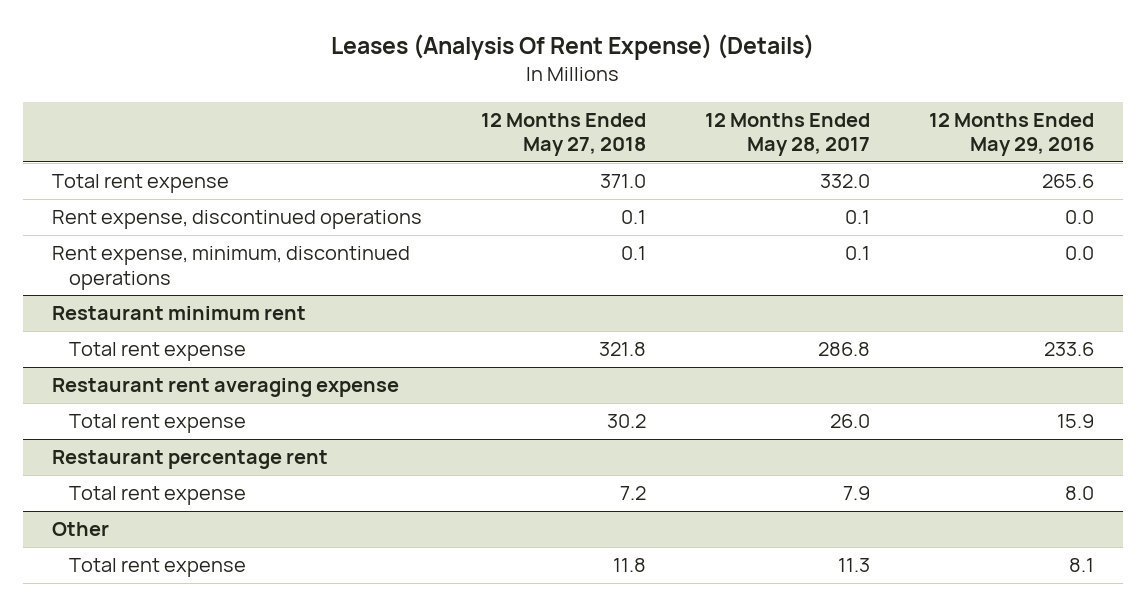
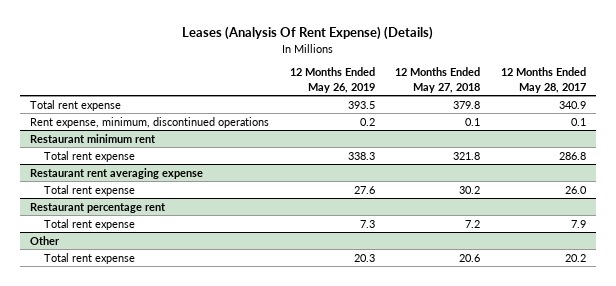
- | 12 Months Ended May 27, 2018 | 12 Months Ended May 28, 2017 | 12 Months Ended May 29, 2016
+ | 12 Months Ended May 26, 2019 | 12 Months Ended May 27, 2018 | 12 Months Ended May 28, 2017
- Total rent expense | 371.0 | 332.0 | 265.6
- Rent expense, discontinued operations | 0.1 | 0.1 | 0.0
+ Total rent expense | 393.5 | 379.8 | 340.9
@ Other
- Total rent expense | 11.8 | 11.3 | 8.1
+ Total rent expense | 20.3 | 20.6 | 20.2

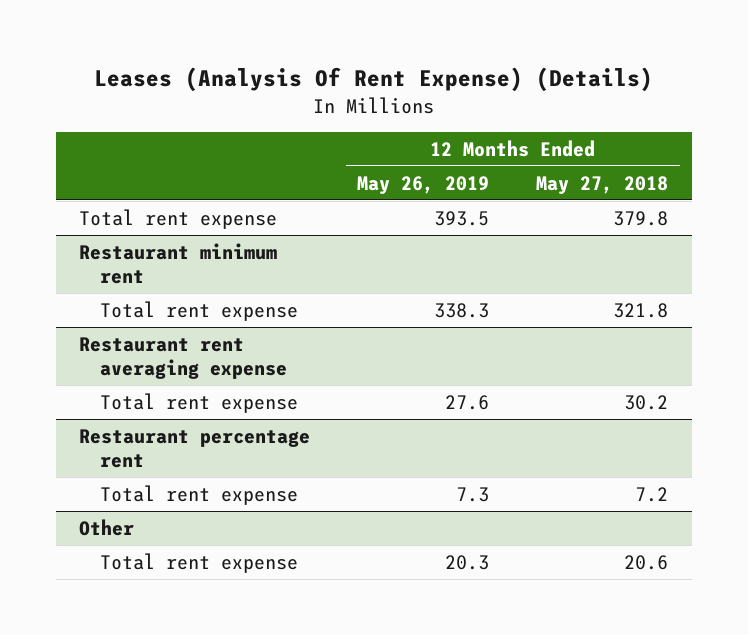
- | 12 Months Ended May 26, 2019 | 12 Months Ended May 27, 2018 | 12 Months Ended May 28, 2017
+ | 12 Months Ended May 26, 2019 | 12 Months Ended May 27, 2018
- Rent expense, minimum, discontinued operations | 0.2 | 0.1 | 0.1

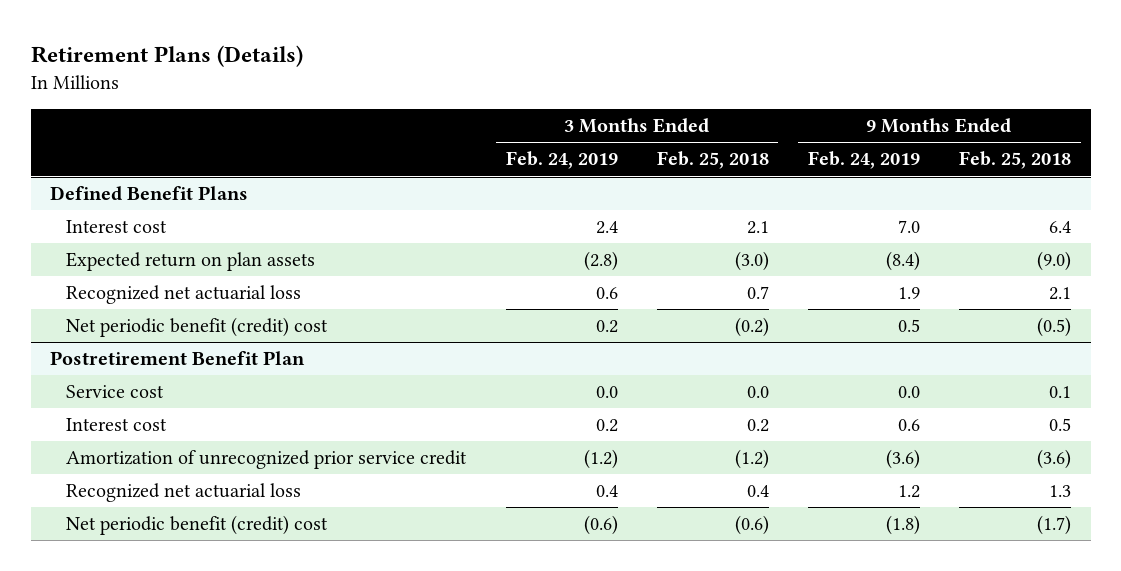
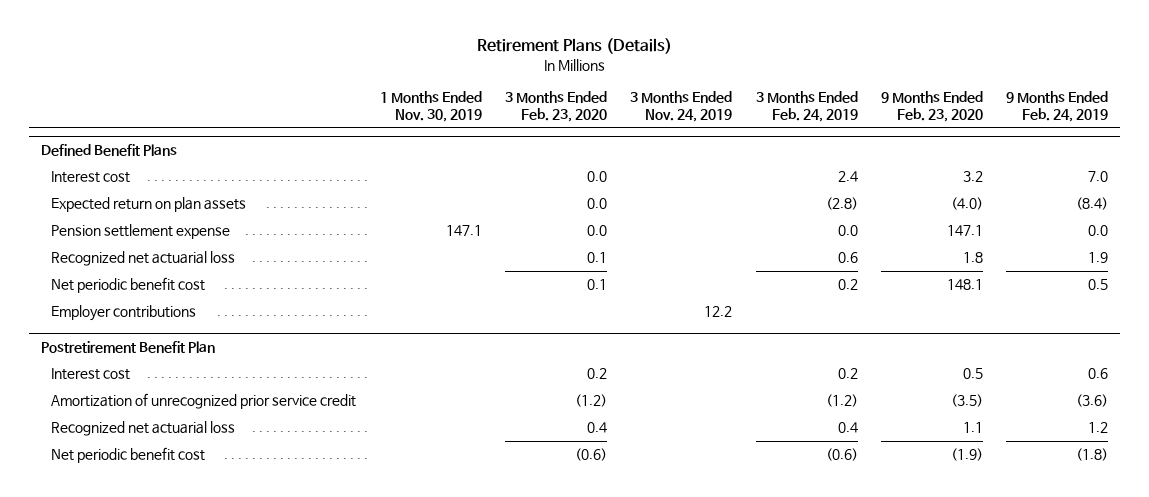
- | 3 Months Ended Feb. 24, 2019 | 3 Months Ended Feb. 25, 2018 | 9 Months Ended Feb. 24, 2019 | 9 Months Ended Feb. 25, 2018
+ | 1 Months Ended Nov. 30, 2019 | 3 Months Ended Feb. 23, 2020 | 3 Months Ended Nov. 24, 2019 | 3 Months Ended Feb. 24, 2019 | 9 Months Ended Feb. 23, 2020 | 9 Months Ended Feb. 24, 2019
@ Defined Benefit Plans
+ Pension settlement expense | 147.1 | 0.0 | | 0.0 | 147.1 | 0.0
- Net periodic benefit (credit) cost | 0.2 | (0.2) | 0.5 | (0.5)
+ Net periodic benefit cost | | 0.1 | | 0.2 | 148.1 | 0.5
+ Employer contributions | | | 12.2 | | |
@ Postretirement Benefit Plan
- Service cost | 0.0 | 0.0 | 0.0 | 0.1
- Net periodic benefit (credit) cost | (0.6) | (0.6) | (1.8) | (1.7)
+ Net periodic benefit cost | | (0.6) | | (0.6) | (1.9) | (1.8)

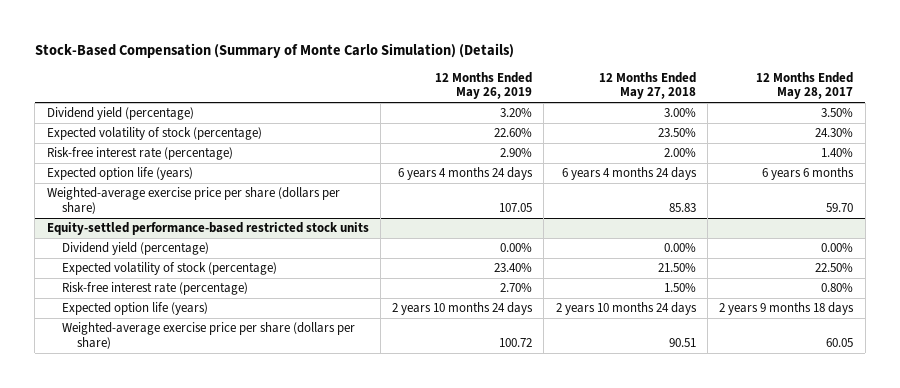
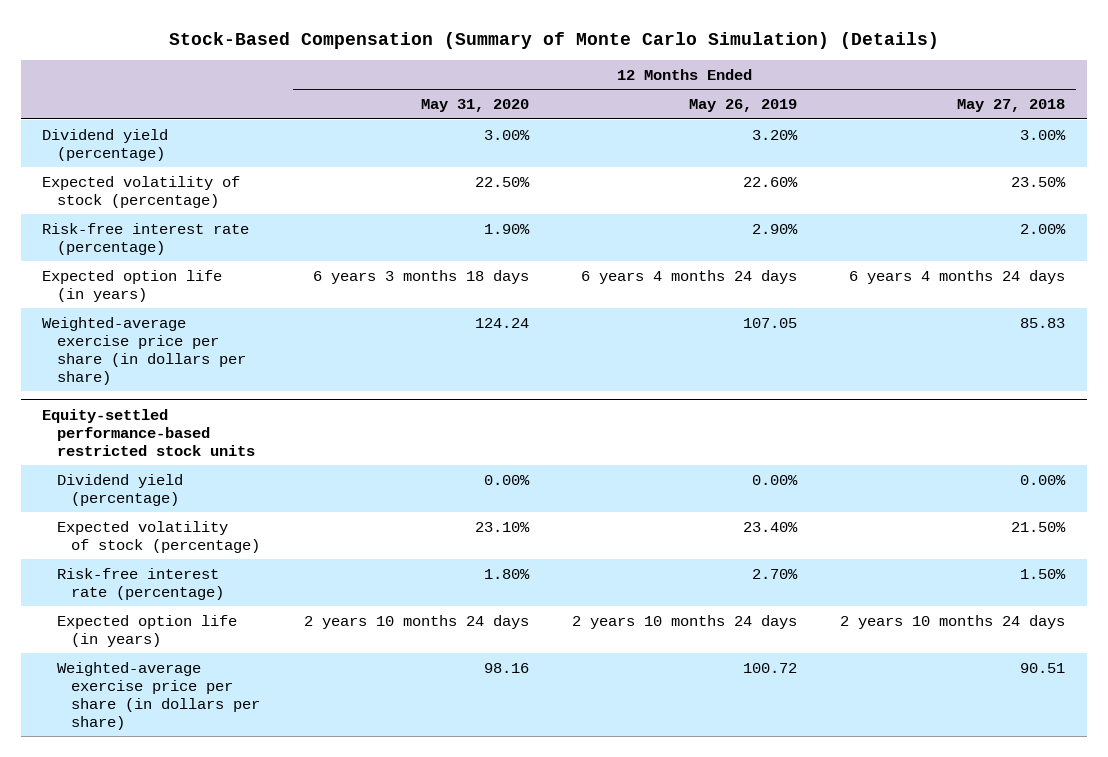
- | 12 Months Ended May 26, 2019 | 12 Months Ended May 27, 2018 | 12 Months Ended May 28, 2017
+ | 12 Months Ended May 31, 2020 | 12 Months Ended May 26, 2019 | 12 Months Ended May 27, 2018
- Expected option life (years) | 6 years 4 months 24 days | 6 years 4 months 24 days | 6 years 6 months
- Weighted-average exercise price per share (dollars per share) | 107.05 | 85.83 | 59.70
+ Expected option life (in years) | 6 years 3 months 18 days | 6 years 4 months 24 days | 6 years 4 months 24 days
+ Weighted-average exercise price per share (in dollars per share) | 124.24 | 107.05 | 85.83
@ Equity-settled performance-based restricted stock units
- Expected option life (years) | 2 years 10 months 24 days | 2 years 10 months 24 days | 2 years 9 months 18 days
- Weighted-average exercise price per share (dollars per share) | 100.72 | 90.51 | 60.05
+ Expected option life (in years) | 2 years 10 months 24 days | 2 years 10 months 24 days | 2 years 10 months 24 days
+ Weighted-average exercise price per share (in dollars per share) | 98.16 | 100.72 | 90.51

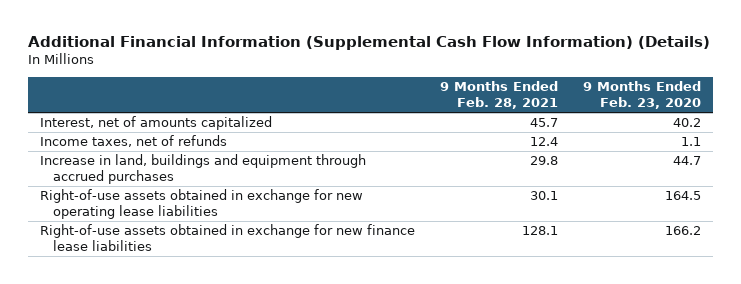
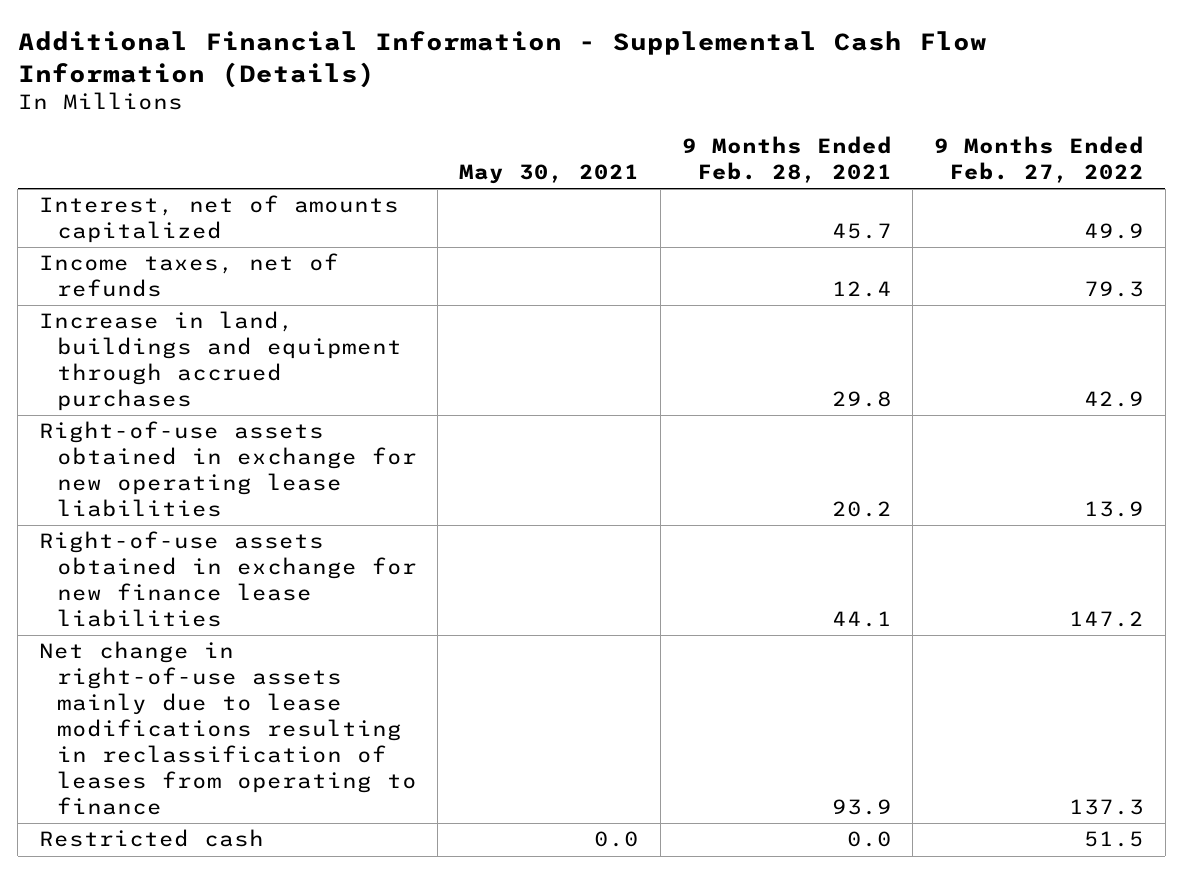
- Additional Financial Information (Supplemental Cash Flow Information) (Details)
+ Additional Financial Information - Supplemental Cash Flow Information (Details)
- | 9 Months Ended Feb. 28, 2021 | 9 Months Ended Feb. 23, 2020
+ | May 30, 2021 | 9 Months Ended Feb. 28, 2021 | 9 Months Ended Feb. 27, 2022
- Right-of-use assets obtained in exchange for new operating lease liabilities | 30.1 | 164.5
- Right-of-use assets obtained in exchange for new finance lease liabilities | 128.1 | 166.2
+ Right-of-use assets obtained in exchange for new operating lease liabilities | | 20.2 | 13.9
+ Right-of-use assets obtained in exchange for new finance lease liabilities | | 44.1 | 147.2
+ Net change in right-of-use assets mainly due to lease modifications resulting in reclassification of leases from operating to finance | | 93.9 | 137.3
+ Restricted cash | 0.0 | 0.0 | 51.5

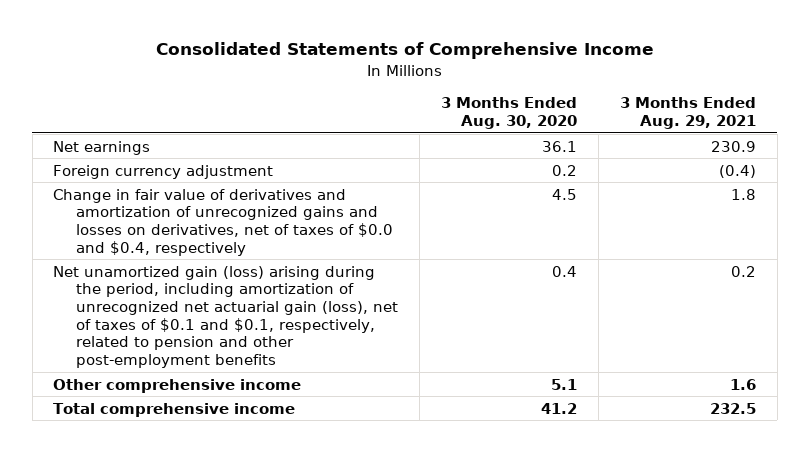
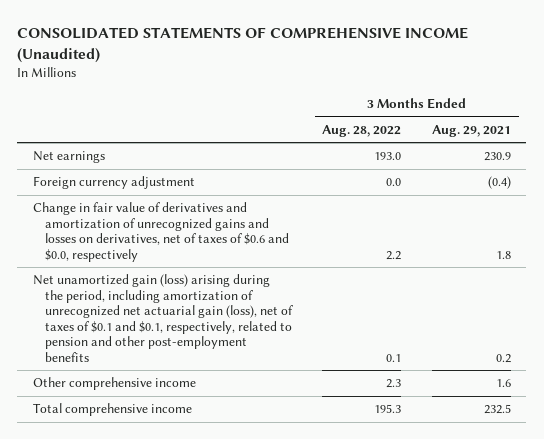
- Consolidated Statements of Comprehensive Income
+ CONSOLIDATED STATEMENTS OF COMPREHENSIVE INCOME (Unaudited)
- | 3 Months Ended Aug. 30, 2020 | 3 Months Ended Aug. 29, 2021
+ | 3 Months Ended Aug. 28, 2022 | 3 Months Ended Aug. 29, 2021
- Change in fair value of derivatives and amortization of unrecognized gains and losses on derivatives, net of taxes of $0.0 and $0.4, respectively | 4.5 | 1.8
+ Change in fair value of derivatives and amortization of unrecognized gains and losses on derivatives, net of taxes of $0.6 and $0.0, respectively | 2.2 | 1.8

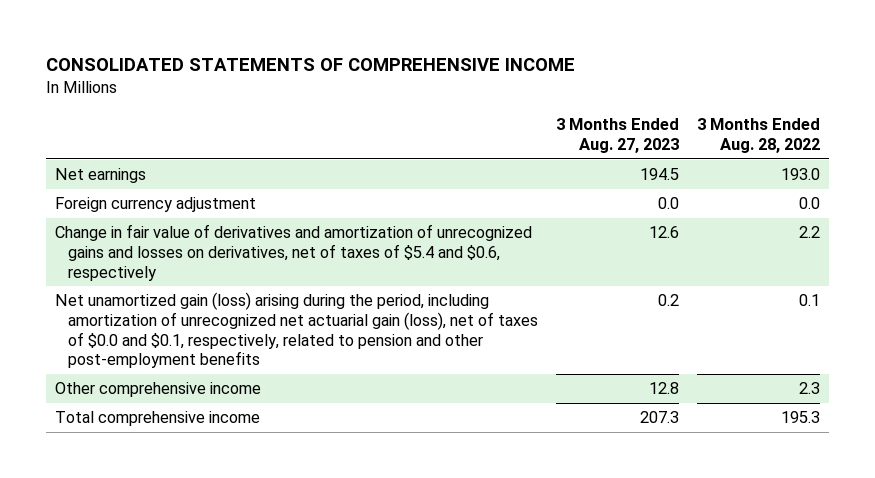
- CONSOLIDATED STATEMENTS OF COMPREHENSIVE INCOME (Unaudited)
+ CONSOLIDATED STATEMENTS OF COMPREHENSIVE INCOME
- | 3 Months Ended Aug. 28, 2022 | 3 Months Ended Aug. 29, 2021
+ | 3 Months Ended Aug. 27, 2023 | 3 Months Ended Aug. 28, 2022
- Change in fair value of derivatives and amortization of unrecognized gains and losses on derivatives, net of taxes of $0.6 and $0.0, respectively | 2.2 | 1.8
- Net unamortized gain (loss) arising during the period, including amortization of unrecognized net actuarial gain (loss), net of taxes of $0.1 and $0.1, respectively, related to pension and other post-employment benefits | 0.1 | 0.2
+ Change in fair value of derivatives and amortization of unrecognized gains and losses on derivatives, net of taxes of $5.4 and $0.6, respectively | 12.6 | 2.2
+ Net unamortized gain (loss) arising during the period, including amortization of unrecognized net actuarial gain (loss), net of taxes of $0.0 and $0.1, respectively, related to pension and other post-employment benefits | 0.2 | 0.1

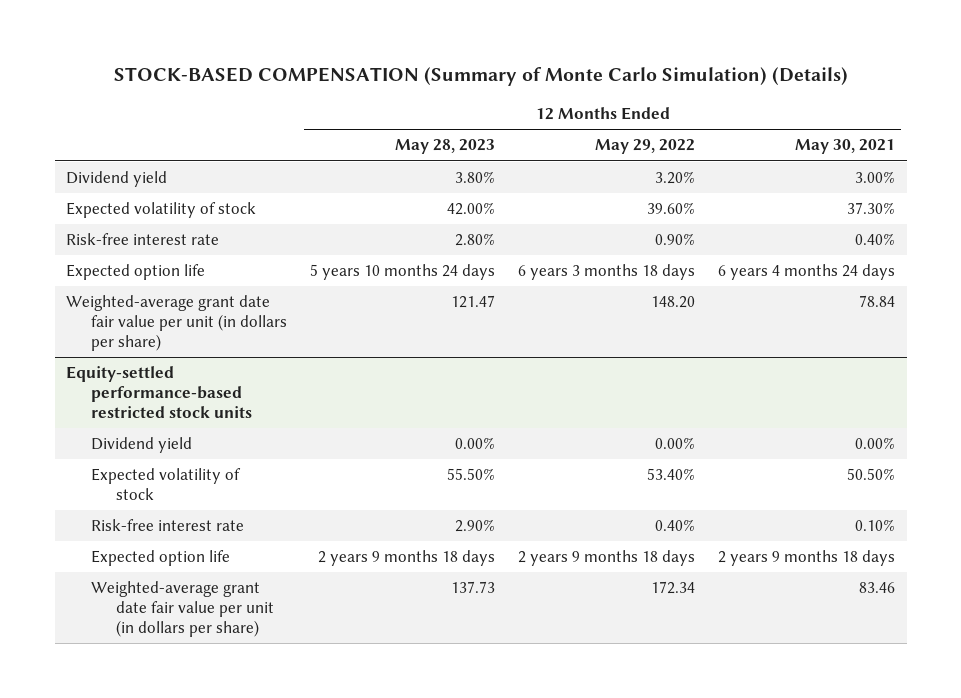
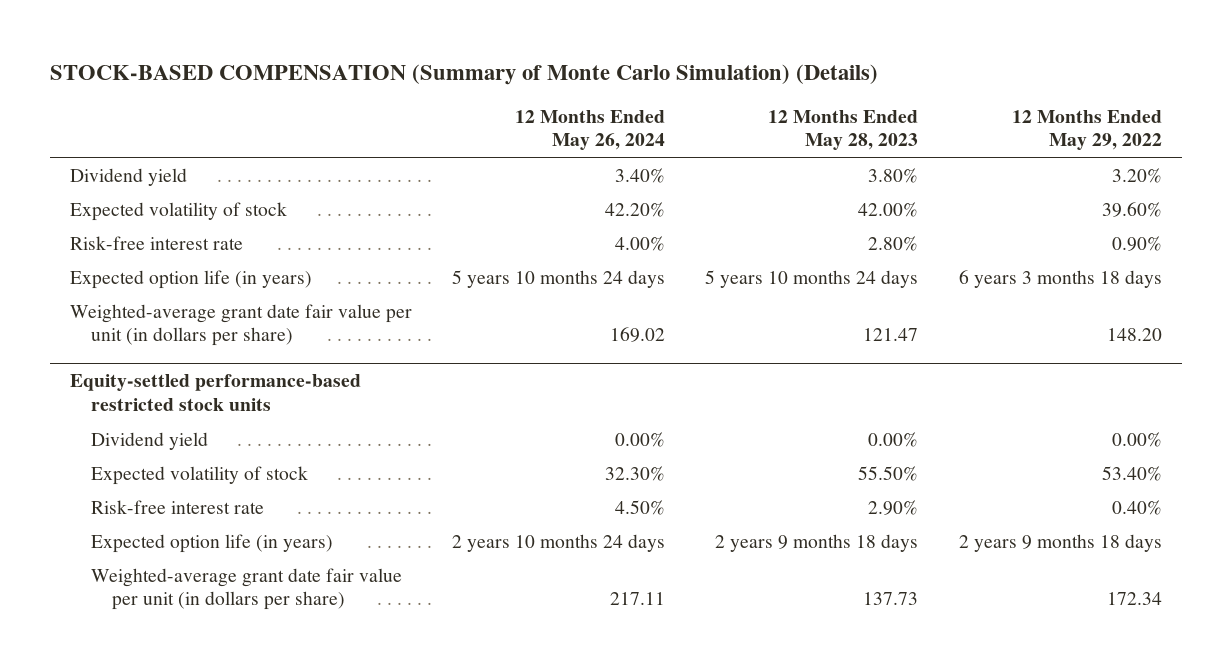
- | 12 Months Ended May 28, 2023 | 12 Months Ended May 29, 2022 | 12 Months Ended May 30, 2021
+ | 12 Months Ended May 26, 2024 | 12 Months Ended May 28, 2023 | 12 Months Ended May 29, 2022
- Expected option life | 5 years 10 months 24 days | 6 years 3 months 18 days | 6 years 4 months 24 days
+ Expected option life (in years) | 5 years 10 months 24 days | 5 years 10 months 24 days | 6 years 3 months 18 days
@ Equity-settled performance-based restricted stock units
- Expected option life | 2 years 9 months 18 days | 2 years 9 months 18 days | 2 years 9 months 18 days
+ Expected option life (in years) | 2 years 10 months 24 days | 2 years 9 months 18 days | 2 years 9 months 18 days

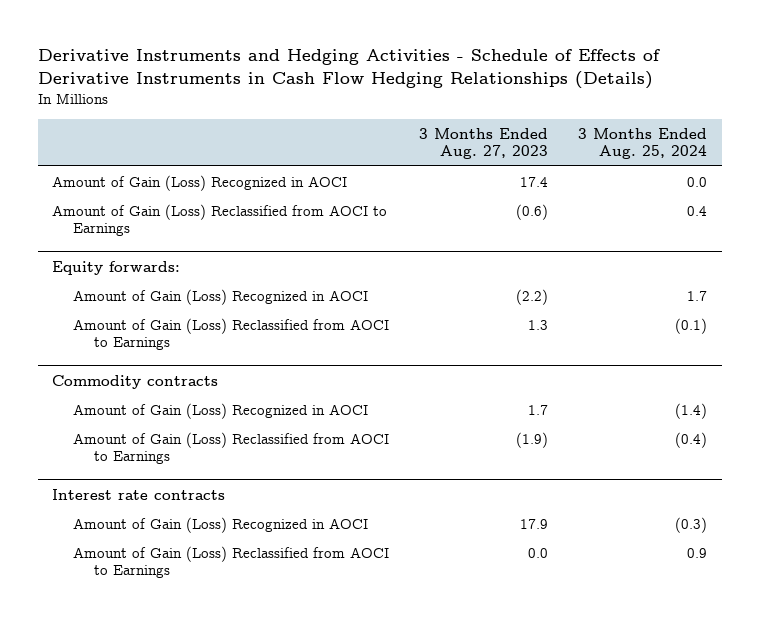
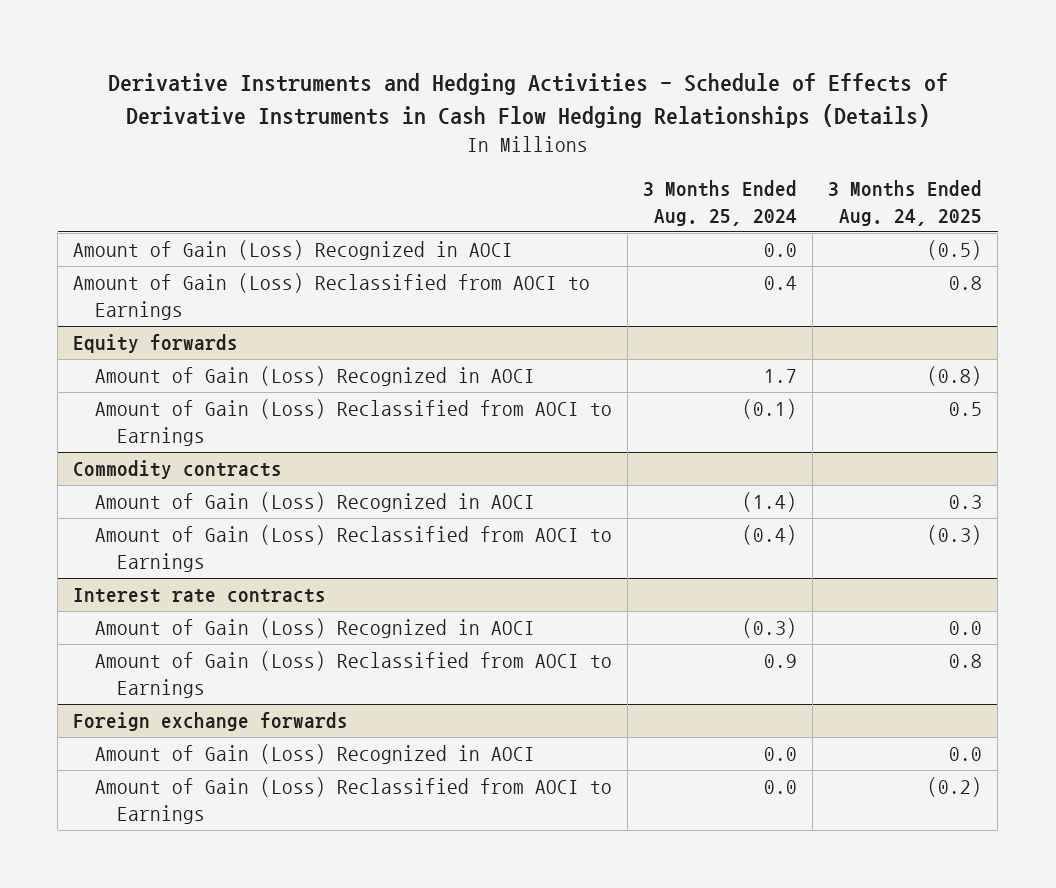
- | 3 Months Ended Aug. 27, 2023 | 3 Months Ended Aug. 25, 2024
+ | 3 Months Ended Aug. 25, 2024 | 3 Months Ended Aug. 24, 2025
- Equity forwards:
+ Equity forwards
+ Foreign exchange forwards
+ Amount of Gain (Loss) Recognized in AOCI | 0.0 | 0.0
+ Amount of Gain (Loss) Reclassified from AOCI to Earnings | 0.0 | (0.2)

